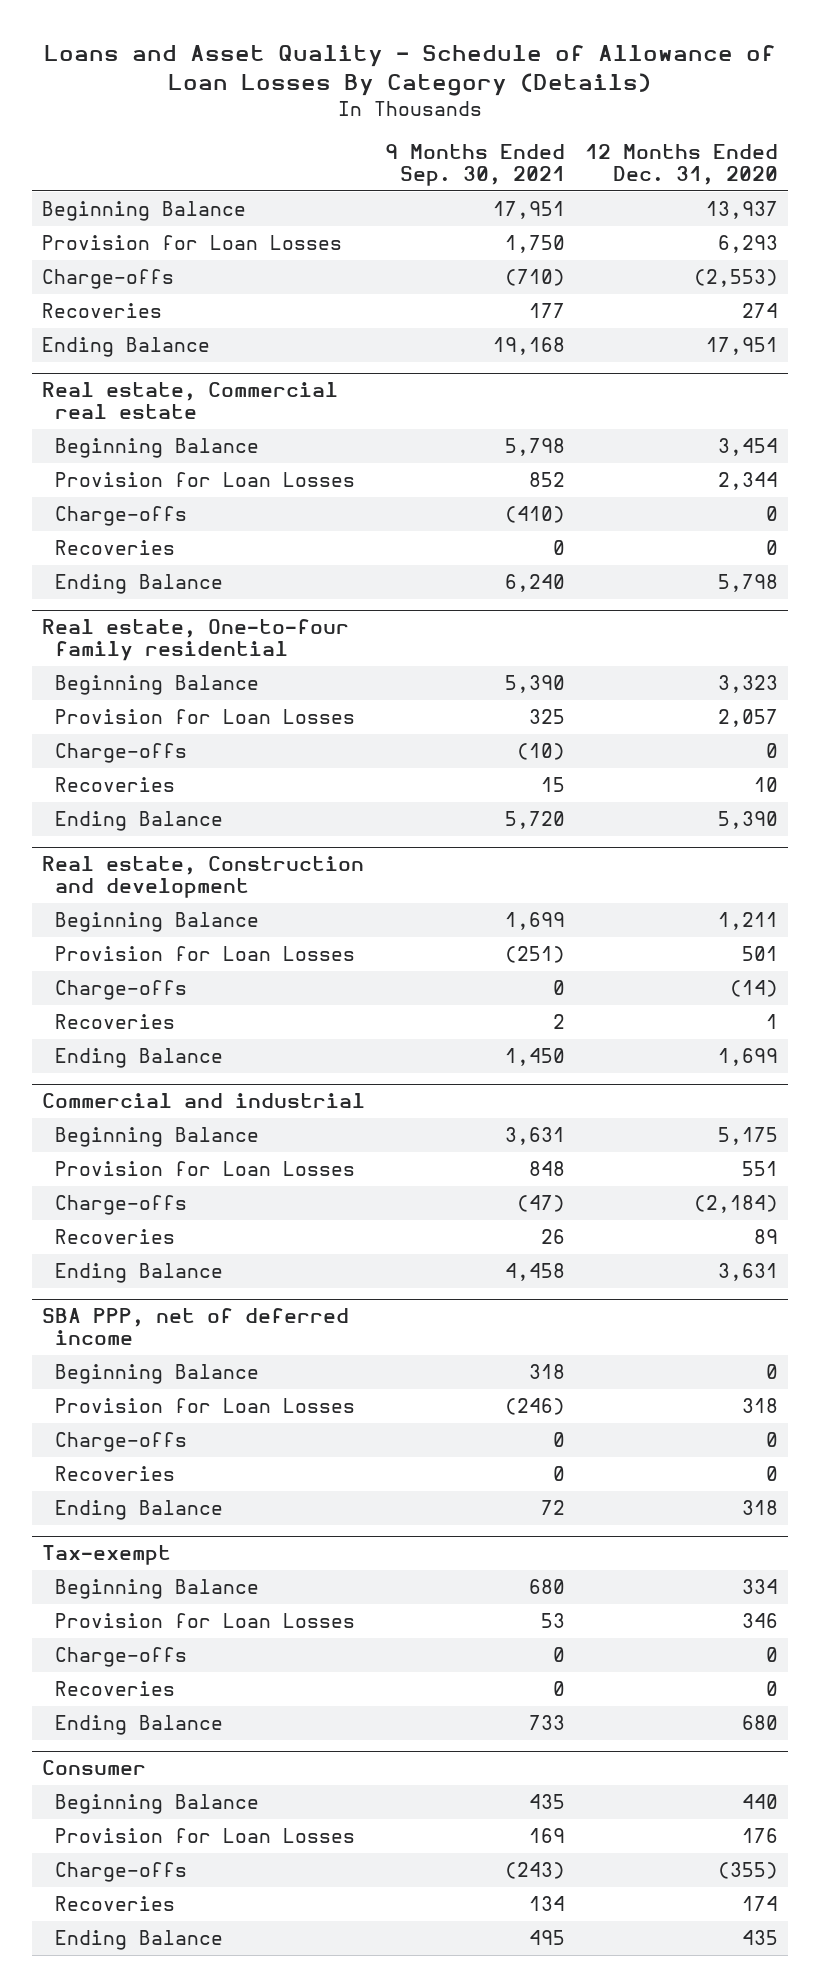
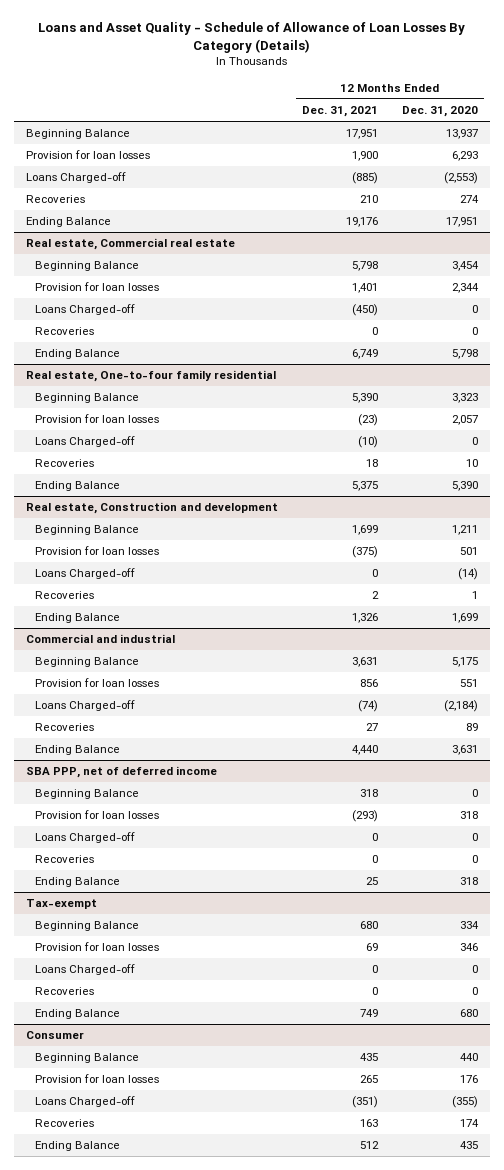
- | 9 Months Ended Sep. 30, 2021 | 12 Months Ended Dec. 31, 2020
+ | 12 Months Ended Dec. 31, 2021 | 12 Months Ended Dec. 31, 2020
- Provision for Loan Losses | 1,750 | 6,293
- Charge-offs | (710) | (2,553)
+ Provision for loan losses | 1,900 | 6,293
+ Loans Charged-off | (885) | (2,553)
@ Real estate, Commercial real estate
- Provision for Loan Losses | 852 | 2,344
- Charge-offs | (410) | 0
+ Provision for loan losses | 1,401 | 2,344
+ Loans Charged-off | (450) | 0
@ Real estate, One-to-four family residential
- Provision for Loan Losses | 325 | 2,057
- Charge-offs | (10) | 0
+ Provision for loan losses | (23) | 2,057
+ Loans Charged-off | (10) | 0
@ Real estate, Construction and development
- Provision for Loan Losses | (251) | 501
- Charge-offs | 0 | (14)
+ Provision for loan losses | (375) | 501
+ Loans Charged-off | 0 | (14)
@ Commercial and industrial
- Provision for Loan Losses | 848 | 551
- Charge-offs | (47) | (2,184)
+ Provision for loan losses | 856 | 551
+ Loans Charged-off | (74) | (2,184)
@ SBA PPP, net of deferred income
- Provision for Loan Losses | (246) | 318
- Charge-offs | 0 | 0
+ Provision for loan losses | (293) | 318
+ Loans Charged-off | 0 | 0
@ Tax-exempt
- Provision for Loan Losses | 53 | 346
- Charge-offs | 0 | 0
+ Provision for loan losses | 69 | 346
+ Loans Charged-off | 0 | 0
@ Consumer
- Provision for Loan Losses | 169 | 176
- Charge-offs | (243) | (355)
+ Provision for loan losses | 265 | 176
+ Loans Charged-off | (351) | (355)

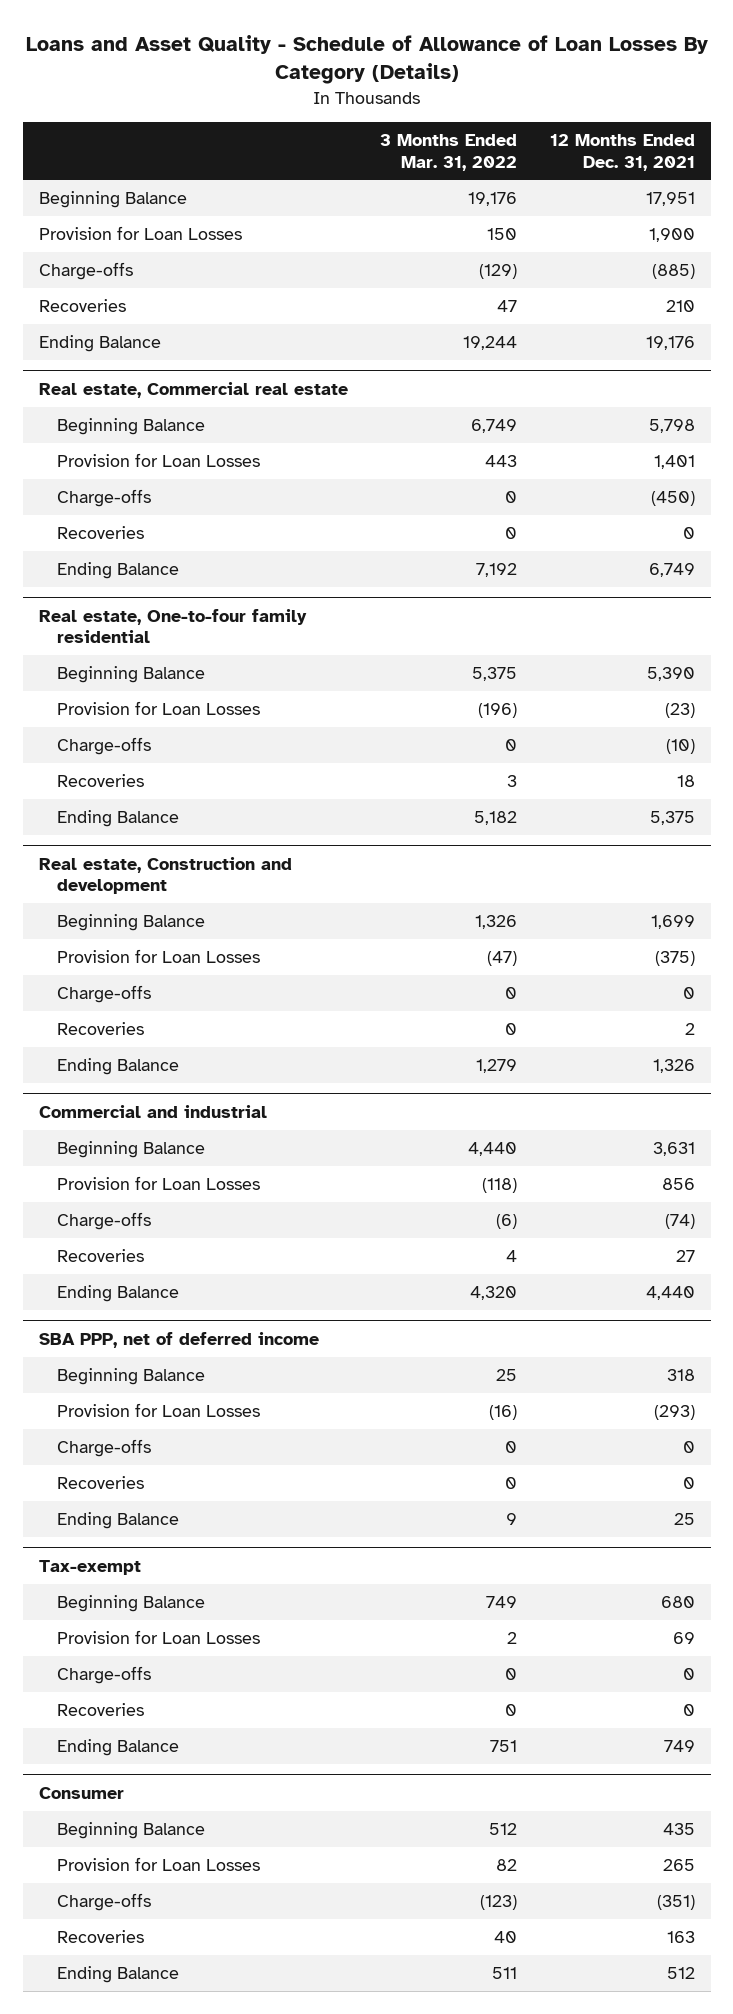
- | 12 Months Ended Dec. 31, 2021 | 12 Months Ended Dec. 31, 2020
+ | 3 Months Ended Mar. 31, 2022 | 12 Months Ended Dec. 31, 2021
- Provision for loan losses | 1,900 | 6,293
- Loans Charged-off | (885) | (2,553)
+ Provision for Loan Losses | 150 | 1,900
+ Charge-offs | (129) | (885)
@ Real estate, Commercial real estate
- Provision for loan losses | 1,401 | 2,344
- Loans Charged-off | (450) | 0
+ Provision for Loan Losses | 443 | 1,401
+ Charge-offs | 0 | (450)
@ Real estate, One-to-four family residential
- Provision for loan losses | (23) | 2,057
- Loans Charged-off | (10) | 0
+ Provision for Loan Losses | (196) | (23)
+ Charge-offs | 0 | (10)
@ Real estate, Construction and development
- Provision for loan losses | (375) | 501
- Loans Charged-off | 0 | (14)
+ Provision for Loan Losses | (47) | (375)
+ Charge-offs | 0 | 0
@ Commercial and industrial
- Provision for loan losses | 856 | 551
- Loans Charged-off | (74) | (2,184)
+ Provision for Loan Losses | (118) | 856
+ Charge-offs | (6) | (74)
@ SBA PPP, net of deferred income
- Provision for loan losses | (293) | 318
- Loans Charged-off | 0 | 0
+ Provision for Loan Losses | (16) | (293)
+ Charge-offs | 0 | 0
@ Tax-exempt
- Provision for loan losses | 69 | 346
- Loans Charged-off | 0 | 0
+ Provision for Loan Losses | 2 | 69
+ Charge-offs | 0 | 0
@ Consumer
- Provision for loan losses | 265 | 176
- Loans Charged-off | (351) | (355)
+ Provision for Loan Losses | 82 | 265
+ Charge-offs | (123) | (351)

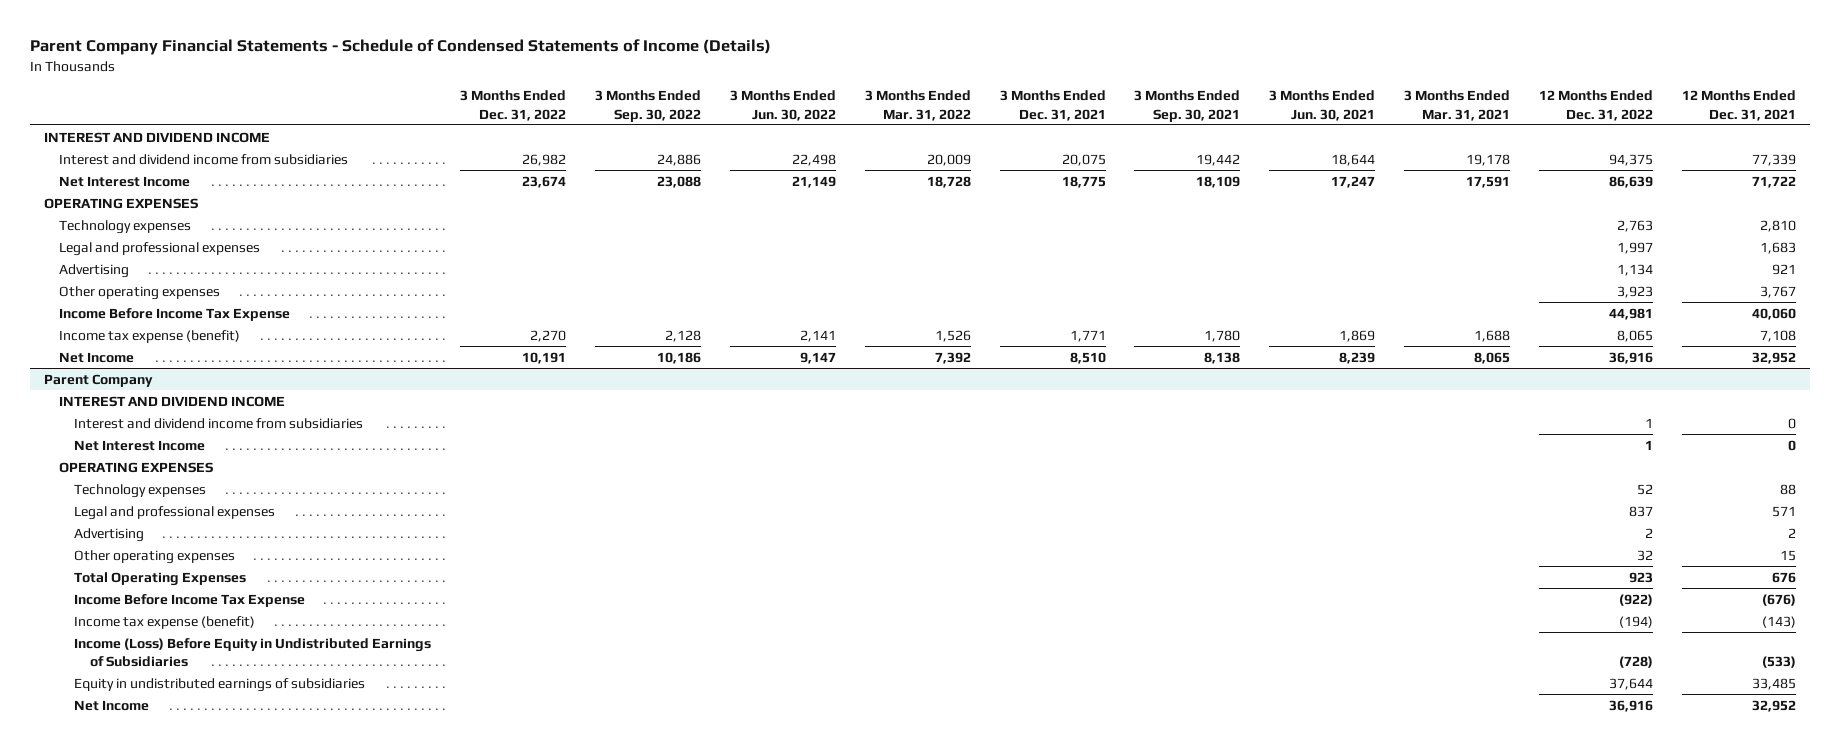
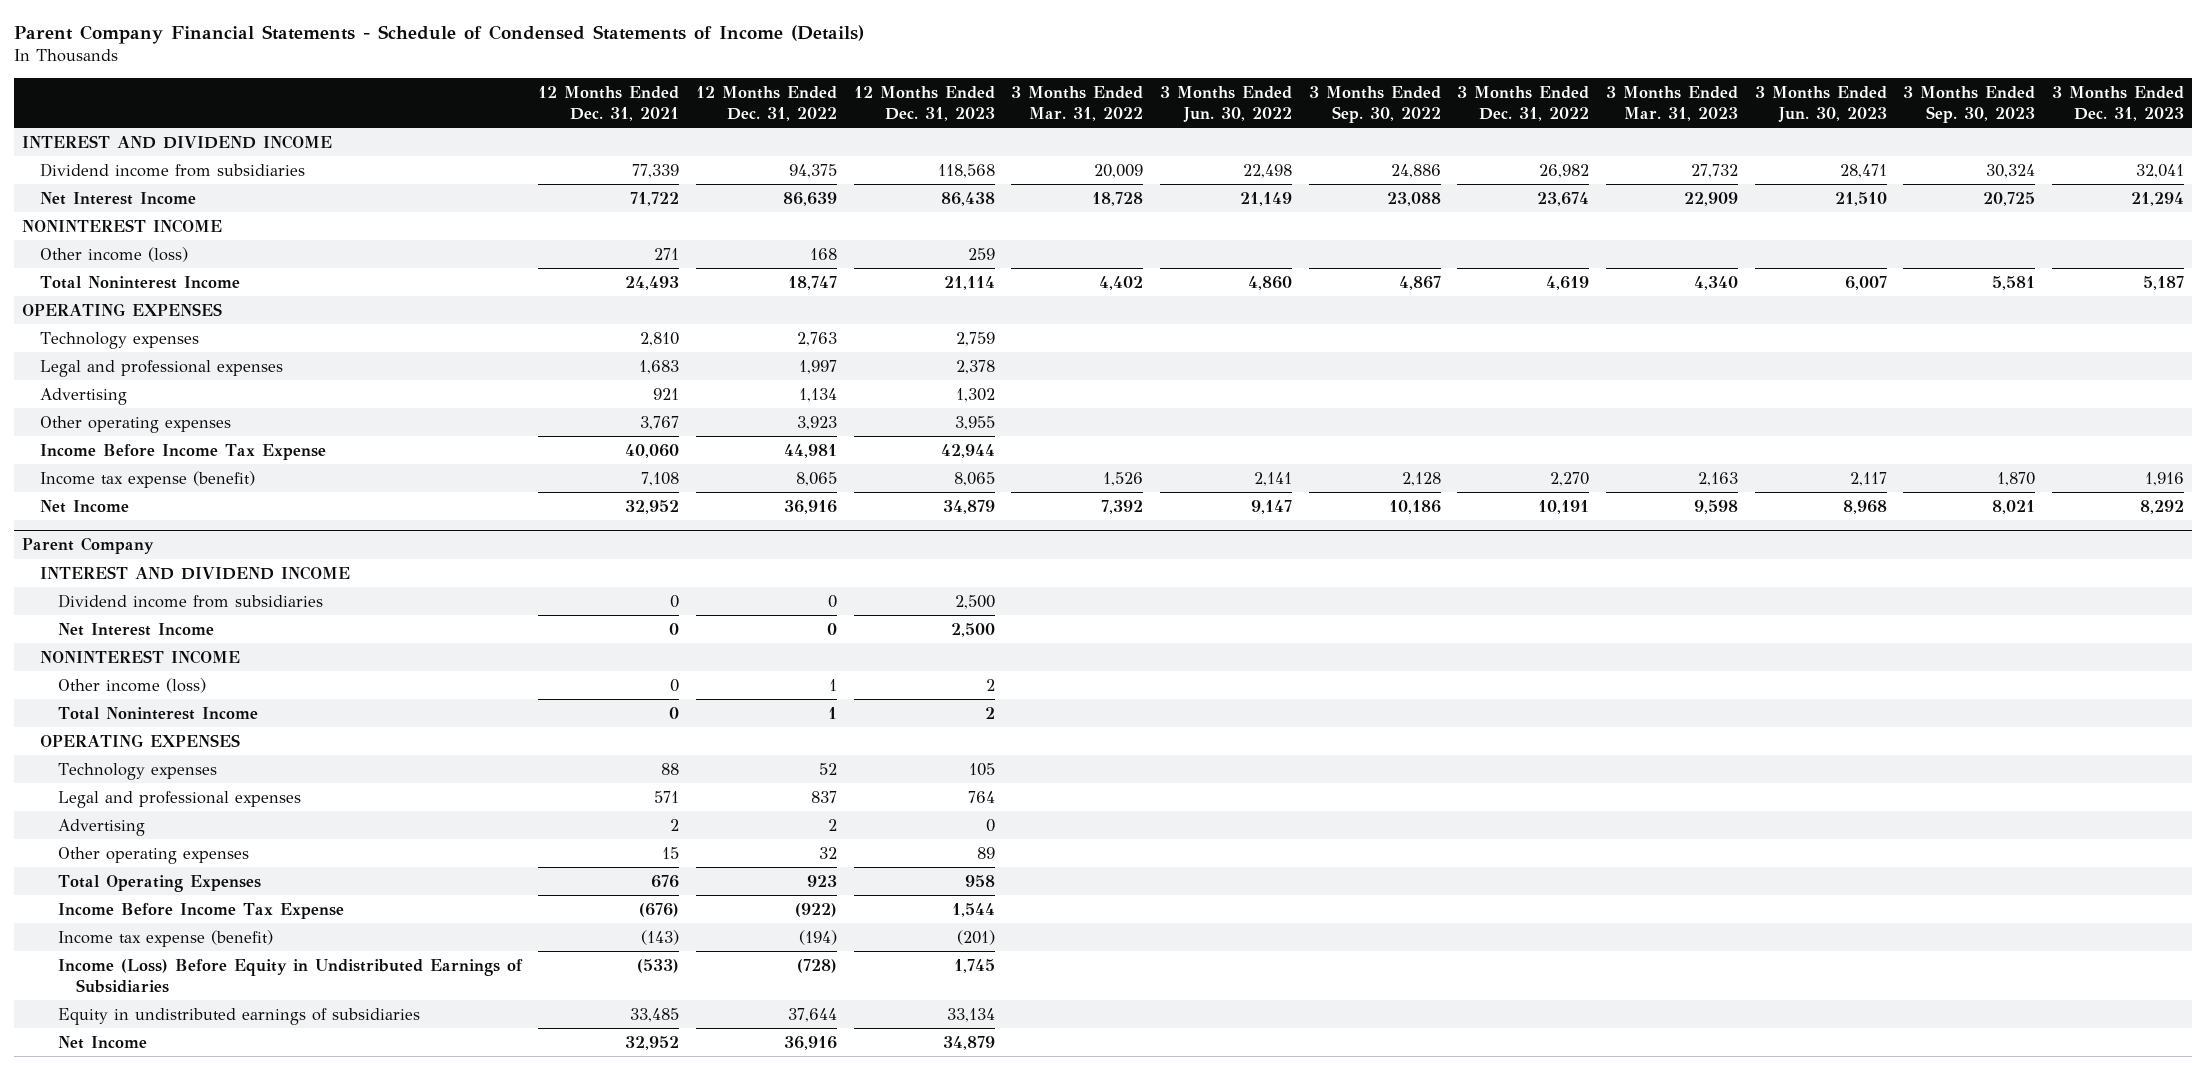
- | 3 Months Ended Dec. 31, 2022 | 3 Months Ended Sep. 30, 2022 | 3 Months Ended Jun. 30, 2022 | 3 Months Ended Mar. 31, 2022 | 3 Months Ended Dec. 31, 2021 | 3 Months Ended Sep. 30, 2021 | 3 Months Ended Jun. 30, 2021 | 3 Months Ended Mar. 31, 2021 | 12 Months Ended Dec. 31, 2022 | 12 Months Ended Dec. 31, 2021
+ | 12 Months Ended Dec. 31, 2021 | 12 Months Ended Dec. 31, 2022 | 12 Months Ended Dec. 31, 2023 | 3 Months Ended Mar. 31, 2022 | 3 Months Ended Jun. 30, 2022 | 3 Months Ended Sep. 30, 2022 | 3 Months Ended Dec. 31, 2022 | 3 Months Ended Mar. 31, 2023 | 3 Months Ended Jun. 30, 2023 | 3 Months Ended Sep. 30, 2023 | 3 Months Ended Dec. 31, 2023
- Interest and dividend income from subsidiaries | 26,982 | 24,886 | 22,498 | 20,009 | 20,075 | 19,442 | 18,644 | 19,178 | 94,375 | 77,339
+ Dividend income from subsidiaries | 77,339 | 94,375 | 118,568 | 20,009 | 22,498 | 24,886 | 26,982 | 27,732 | 28,471 | 30,324 | 32,041
+ NONINTEREST INCOME
+ Other income (loss) | 271 | 168 | 259 | | | | | | | |
+ Total Noninterest Income | 24,493 | 18,747 | 21,114 | 4,402 | 4,860 | 4,867 | 4,619 | 4,340 | 6,007 | 5,581 | 5,187
@ Parent Company
- Interest and dividend income from subsidiaries | | | | | | | | | 1 | 0
- Net Interest Income | | | | | | | | | 1 | 0
+ Dividend income from subsidiaries | 0 | 0 | 2,500 | | | | | | | |
+ Net Interest Income | 0 | 0 | 2,500 | | | | | | | |
+ NONINTEREST INCOME
+ Other income (loss) | 0 | 1 | 2 | | | | | | | |
+ Total Noninterest Income | 0 | 1 | 2 | | | | | | | |

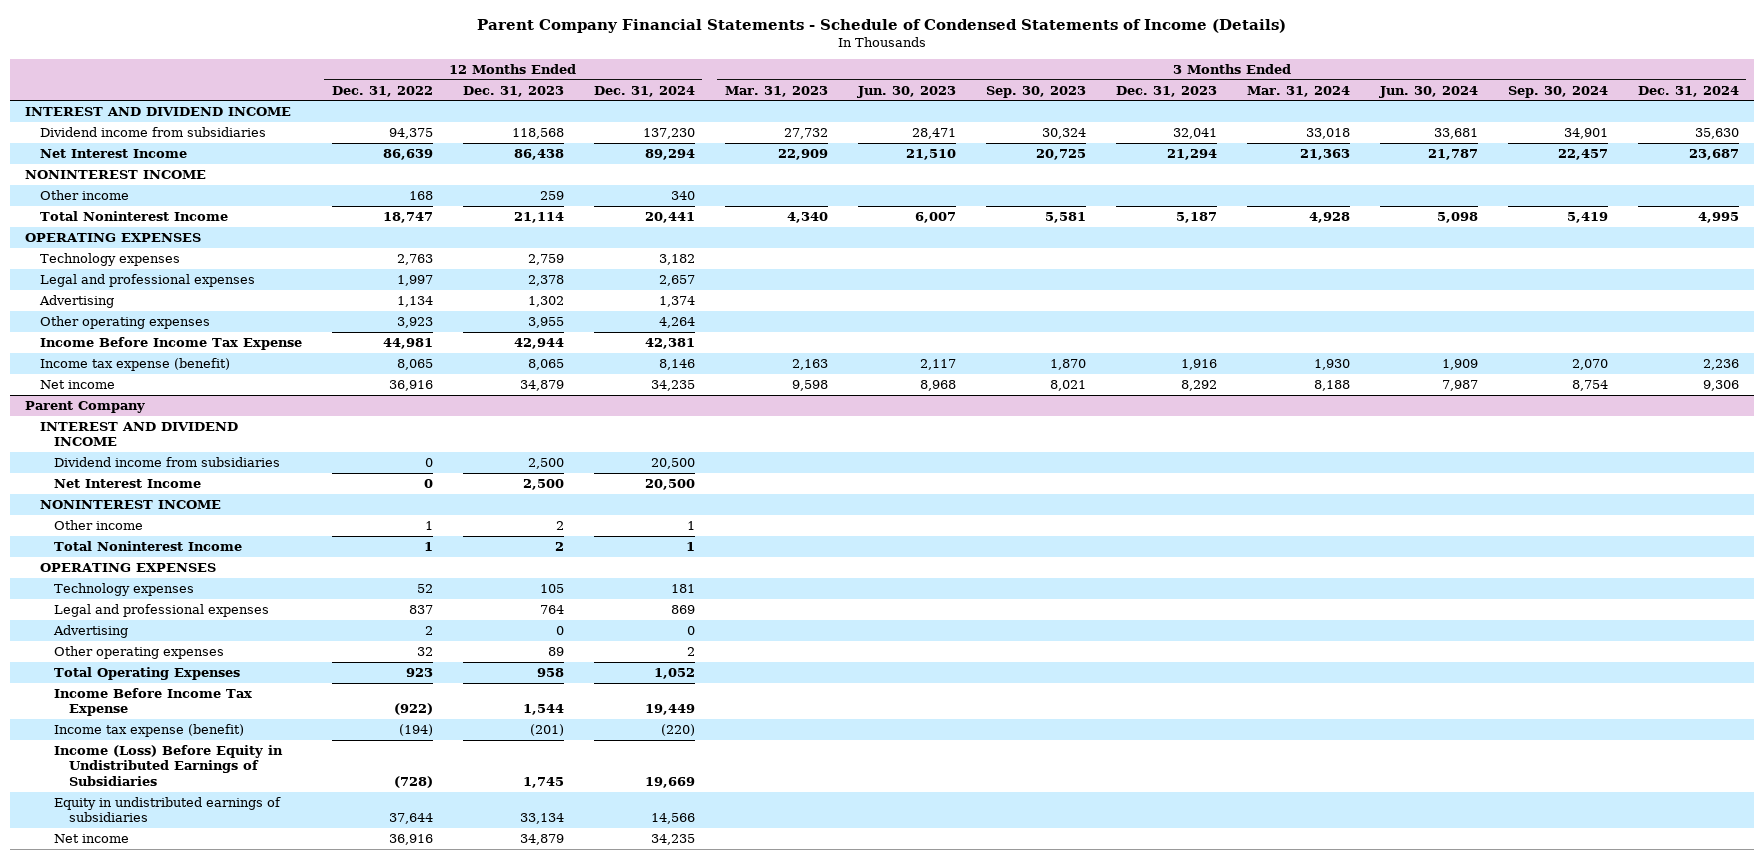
- | 12 Months Ended Dec. 31, 2021 | 12 Months Ended Dec. 31, 2022 | 12 Months Ended Dec. 31, 2023 | 3 Months Ended Mar. 31, 2022 | 3 Months Ended Jun. 30, 2022 | 3 Months Ended Sep. 30, 2022 | 3 Months Ended Dec. 31, 2022 | 3 Months Ended Mar. 31, 2023 | 3 Months Ended Jun. 30, 2023 | 3 Months Ended Sep. 30, 2023 | 3 Months Ended Dec. 31, 2023
+ | 12 Months Ended Dec. 31, 2022 | 12 Months Ended Dec. 31, 2023 | 12 Months Ended Dec. 31, 2024 | 3 Months Ended Mar. 31, 2023 | 3 Months Ended Jun. 30, 2023 | 3 Months Ended Sep. 30, 2023 | 3 Months Ended Dec. 31, 2023 | 3 Months Ended Mar. 31, 2024 | 3 Months Ended Jun. 30, 2024 | 3 Months Ended Sep. 30, 2024 | 3 Months Ended Dec. 31, 2024
- Other income (loss) | 271 | 168 | 259 | | | | | | | |
+ Other income | 168 | 259 | 340 | | | | | | | |
- Net Income | 32,952 | 36,916 | 34,879 | 7,392 | 9,147 | 10,186 | 10,191 | 9,598 | 8,968 | 8,021 | 8,292
+ Net income | 36,916 | 34,879 | 34,235 | 9,598 | 8,968 | 8,021 | 8,292 | 8,188 | 7,987 | 8,754 | 9,306
@ Parent Company
- Other income (loss) | 0 | 1 | 2 | | | | | | | |
+ Other income | 1 | 2 | 1 | | | | | | | |
- Net Income | 32,952 | 36,916 | 34,879 | | | | | | | |
+ Net income | 36,916 | 34,879 | 34,235 | | | | | | | |

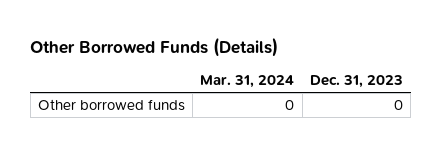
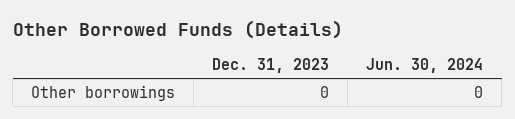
- | Mar. 31, 2024 | Dec. 31, 2023
+ | Dec. 31, 2023 | Jun. 30, 2024
- Other borrowed funds | 0 | 0
+ Other borrowings | 0 | 0

